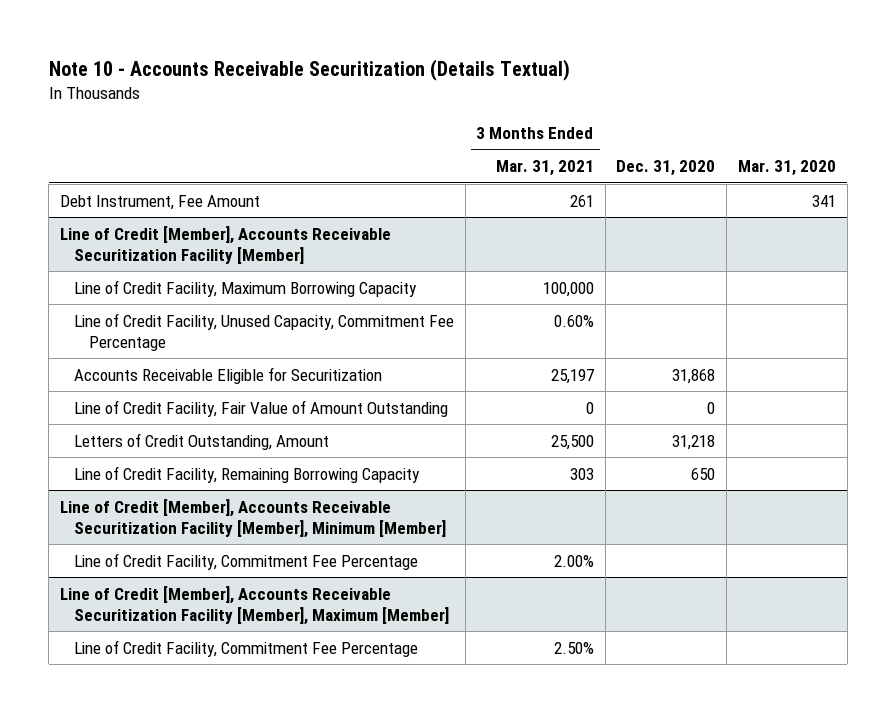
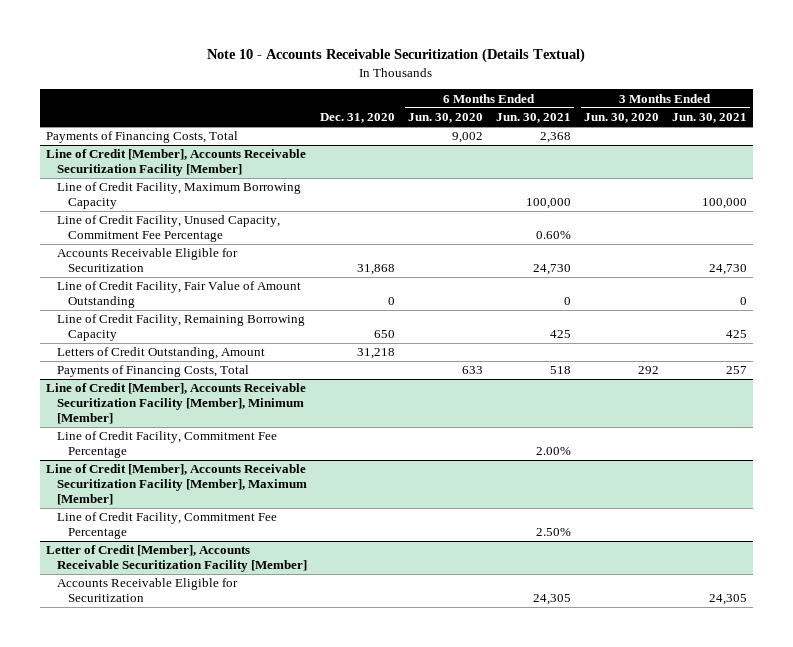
- | 3 Months Ended Mar. 31, 2021 | Dec. 31, 2020 | Mar. 31, 2020
+ | Dec. 31, 2020 | 6 Months Ended Jun. 30, 2020 | 6 Months Ended Jun. 30, 2021 | 3 Months Ended Jun. 30, 2020 | 3 Months Ended Jun. 30, 2021
- Debt Instrument, Fee Amount | 261 | | 341
+ Payments of Financing Costs, Total | | 9,002 | 2,368 | |
@ Line of Credit [Member], Accounts Receivable Securitization Facility [Member]
moved down: Letters of Credit Outstanding, Amount | 31,218 | | | |
+ Payments of Financing Costs, Total | | 633 | 518 | 292 | 257
+ Letter of Credit [Member], Accounts Receivable Securitization Facility [Member]
+ Accounts Receivable Eligible for Securitization | | | 24,305 | | 24,305

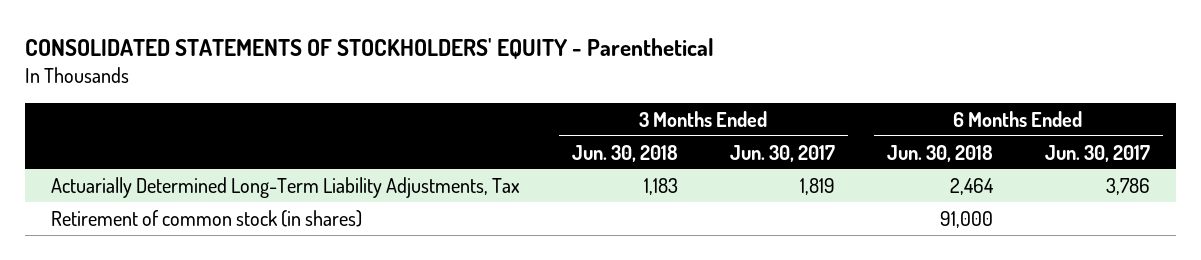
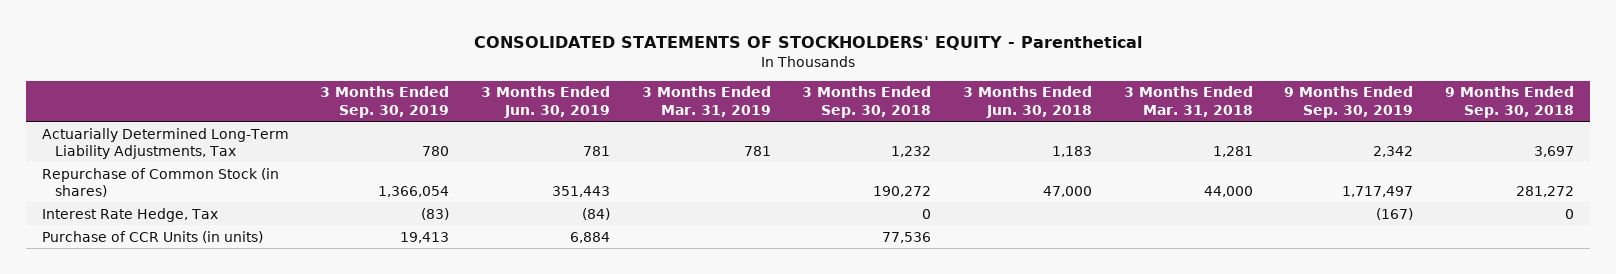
- | 3 Months Ended Jun. 30, 2018 | 3 Months Ended Jun. 30, 2017 | 6 Months Ended Jun. 30, 2018 | 6 Months Ended Jun. 30, 2017
+ | 3 Months Ended Sep. 30, 2019 | 3 Months Ended Jun. 30, 2019 | 3 Months Ended Mar. 31, 2019 | 3 Months Ended Sep. 30, 2018 | 3 Months Ended Jun. 30, 2018 | 3 Months Ended Mar. 31, 2018 | 9 Months Ended Sep. 30, 2019 | 9 Months Ended Sep. 30, 2018
- Retirement of common stock (in shares) | | | 91,000 |
+ Repurchase of Common Stock (in shares) | 1,366,054 | 351,443 | | 190,272 | 47,000 | 44,000 | 1,717,497 | 281,272
+ Interest Rate Hedge, Tax | (83) | (84) | | 0 | | | (167) | 0
+ Purchase of CCR Units (in units) | 19,413 | 6,884 | | 77,536 | | | |

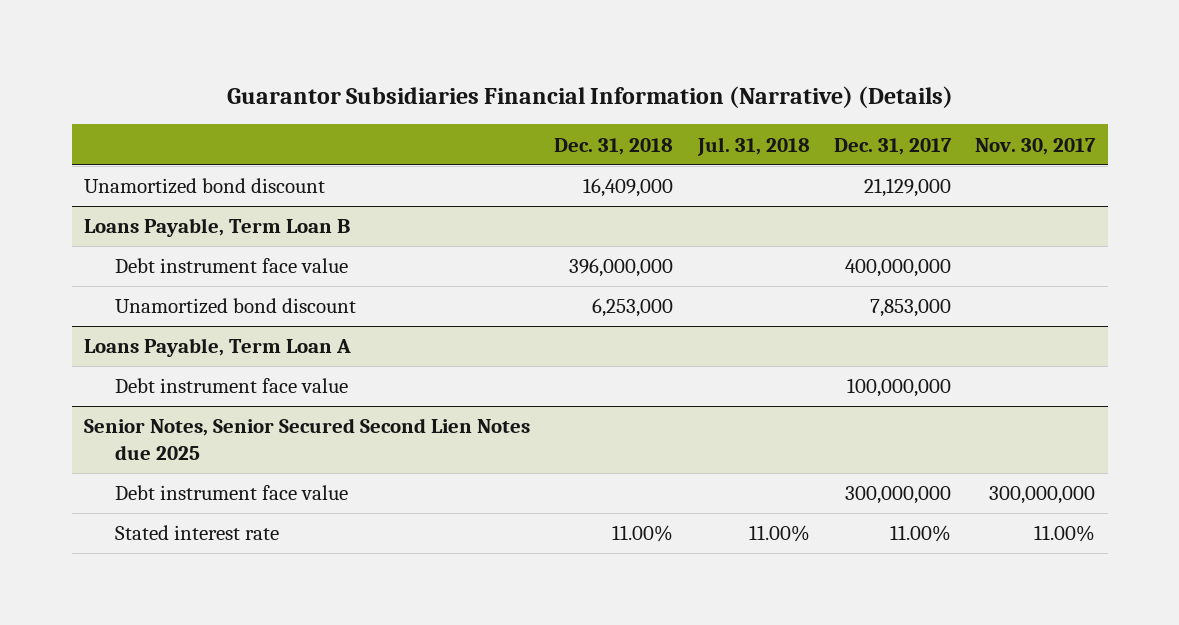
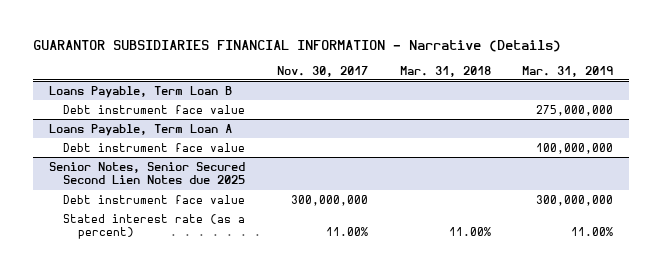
- Guarantor Subsidiaries Financial Information (Narrative) (Details)
+ GUARANTOR SUBSIDIARIES FINANCIAL INFORMATION - Narrative (Details)
- | Dec. 31, 2018 | Jul. 31, 2018 | Dec. 31, 2017 | Nov. 30, 2017
+ | Nov. 30, 2017 | Mar. 31, 2018 | Mar. 31, 2019
- Unamortized bond discount | 16,409,000 | | 21,129,000 |
@ Loans Payable, Term Loan B
- Unamortized bond discount | 6,253,000 | | 7,853,000 |
@ Senior Notes, Senior Secured Second Lien Notes due 2025
- Stated interest rate | 11.00% | 11.00% | 11.00% | 11.00%
+ Stated interest rate (as a percent) | 11.00% | 11.00% | 11.00%

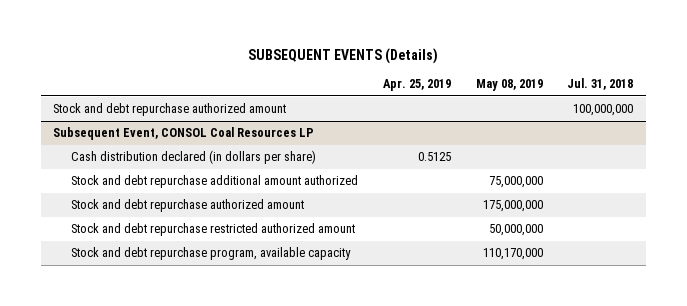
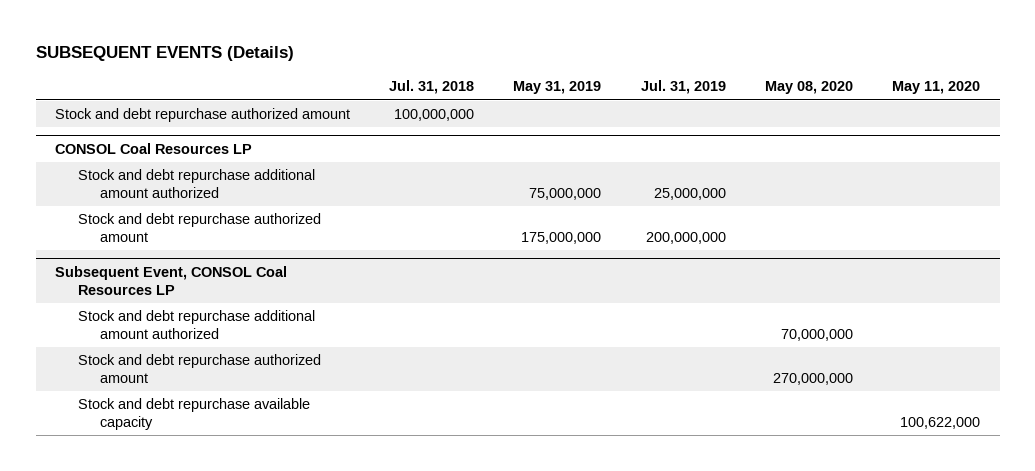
- | Apr. 25, 2019 | May 08, 2019 | Jul. 31, 2018
+ | Jul. 31, 2018 | May 31, 2019 | Jul. 31, 2019 | May 08, 2020 | May 11, 2020
+ CONSOL Coal Resources LP
+ Stock and debt repurchase additional amount authorized | | 75,000,000 | 25,000,000 | |
+ Stock and debt repurchase authorized amount | | 175,000,000 | 200,000,000 | |
@ Subsequent Event, CONSOL Coal Resources LP
- Cash distribution declared (in dollars per share) | 0.5125 | |
- Stock and debt repurchase restricted authorized amount | | 50,000,000 |
- Stock and debt repurchase program, available capacity | | 110,170,000 |
+ Stock and debt repurchase available capacity | | | | | 100,622,000

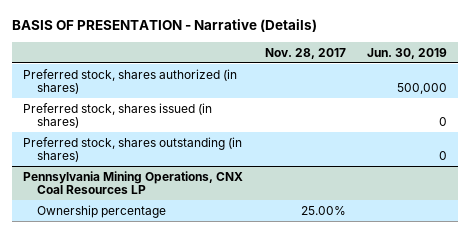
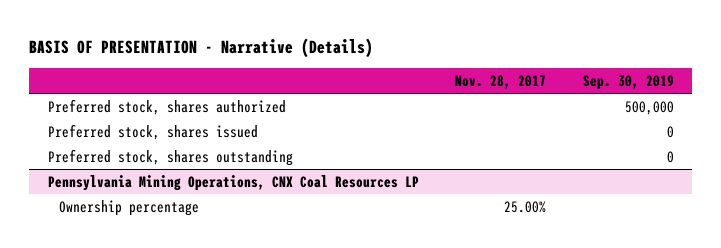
- | Nov. 28, 2017 | Jun. 30, 2019
+ | Nov. 28, 2017 | Sep. 30, 2019
- Preferred stock, shares authorized (in shares) | | 500,000
- Preferred stock, shares issued (in shares) | | 0
- Preferred stock, shares outstanding (in shares) | | 0
+ Preferred stock, shares authorized | | 500,000
+ Preferred stock, shares issued | | 0
+ Preferred stock, shares outstanding | | 0

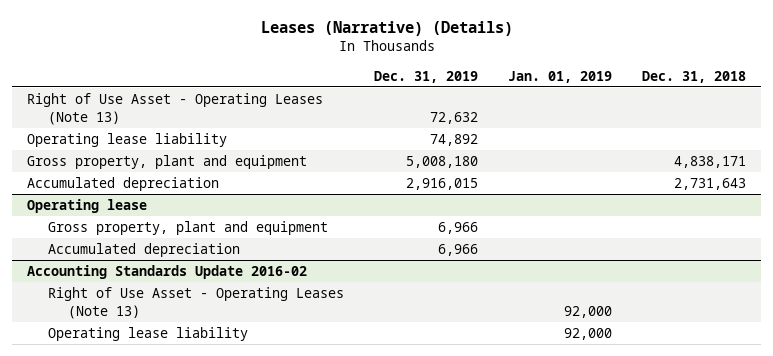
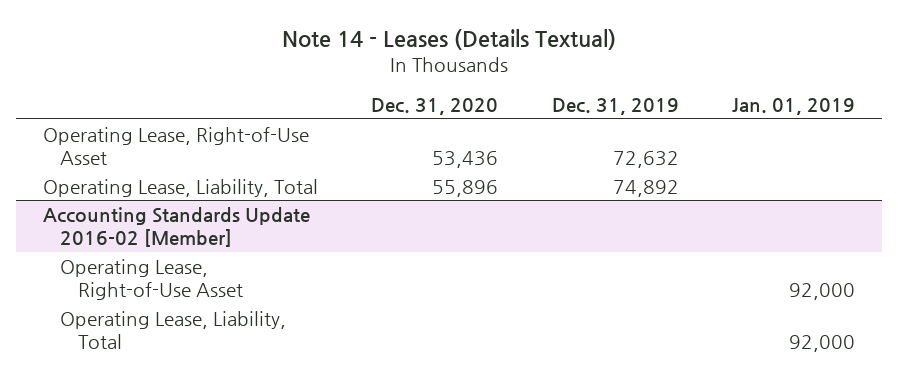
- Leases (Narrative) (Details)
+ Note 14 - Leases (Details Textual)
- | Dec. 31, 2019 | Jan. 01, 2019 | Dec. 31, 2018
+ | Dec. 31, 2020 | Dec. 31, 2019 | Jan. 01, 2019
- Right of Use Asset - Operating Leases (Note 13) | 72,632 | |
- Operating lease liability | 74,892 | |
- Gross property, plant and equipment | 5,008,180 | | 4,838,171
- Accumulated depreciation | 2,916,015 | | 2,731,643
- Operating lease
- Gross property, plant and equipment | 6,966 | |
- Accumulated depreciation | 6,966 | |
- Accounting Standards Update 2016-02
- Right of Use Asset - Operating Leases (Note 13) | | 92,000 |
- Operating lease liability | | 92,000 |
+ Operating Lease, Right-of-Use Asset | 53,436 | 72,632 |
+ Operating Lease, Liability, Total | 55,896 | 74,892 |
+ Accounting Standards Update 2016-02 [Member]
+ Operating Lease, Right-of-Use Asset | | | 92,000
+ Operating Lease, Liability, Total | | | 92,000

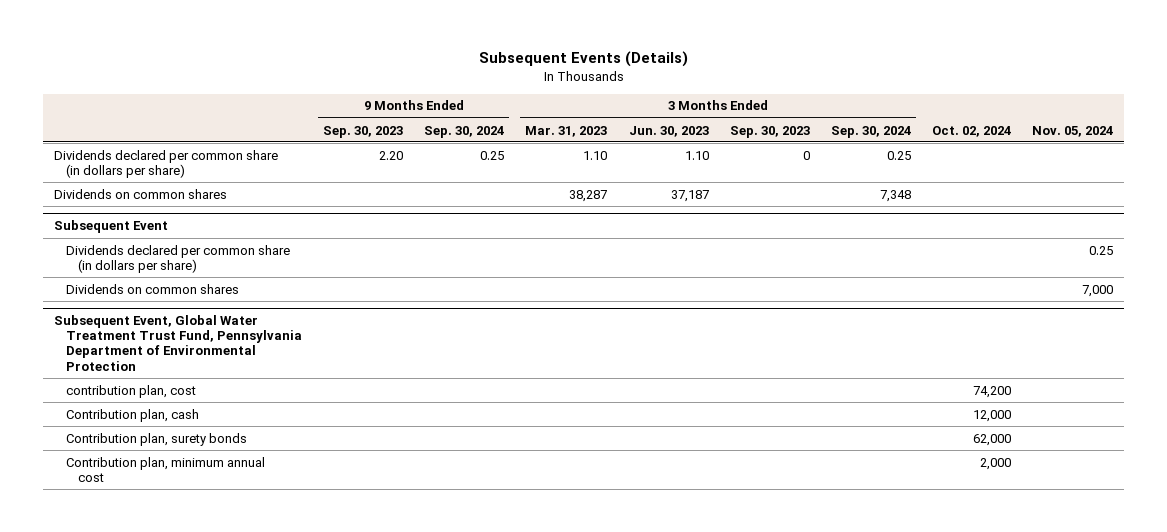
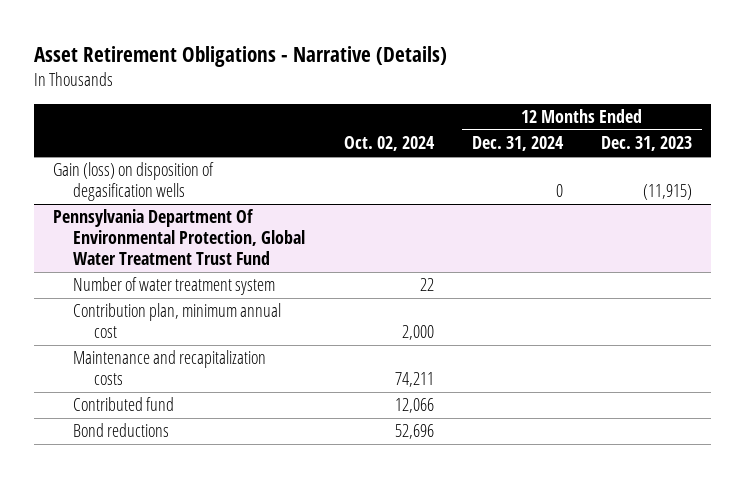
- Subsequent Events (Details)
+ Asset Retirement Obligations - Narrative (Details)
- | 9 Months Ended Sep. 30, 2023 | 9 Months Ended Sep. 30, 2024 | 3 Months Ended Mar. 31, 2023 | 3 Months Ended Jun. 30, 2023 | 3 Months Ended Sep. 30, 2023 | 3 Months Ended Sep. 30, 2024 | Oct. 02, 2024 | Nov. 05, 2024
+ | Oct. 02, 2024 | 12 Months Ended Dec. 31, 2024 | 12 Months Ended Dec. 31, 2023
- Dividends declared per common share (in dollars per share) | 2.20 | 0.25 | 1.10 | 1.10 | 0 | 0.25 | |
- Dividends on common shares | | | 38,287 | 37,187 | | 7,348 | |
- Subsequent Event
- Dividends declared per common share (in dollars per share) | | | | | | | | 0.25
- Dividends on common shares | | | | | | | | 7,000
- Subsequent Event, Global Water Treatment Trust Fund, Pennsylvania Department of Environmental Protection
- contribution plan, cost | | | | | | | 74,200 |
- Contribution plan, cash | | | | | | | 12,000 |
- Contribution plan, surety bonds | | | | | | | 62,000 |
+ Gain (loss) on disposition of degasification wells | | 0 | (11,915)
+ Pennsylvania Department Of Environmental Protection, Global Water Treatment Trust Fund
+ Number of water treatment system | 22 | |
+ Maintenance and recapitalization costs | 74,211 | |
+ Contributed fund | 12,066 | |
+ Bond reductions | 52,696 | |

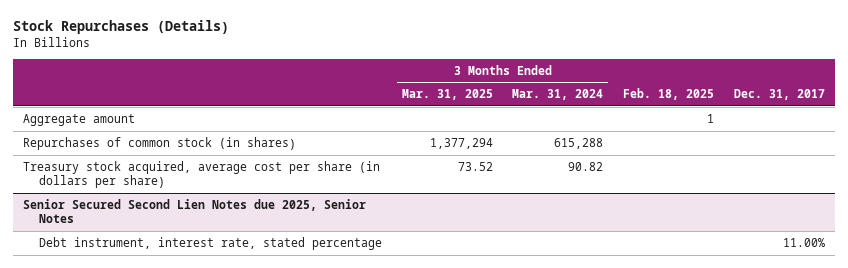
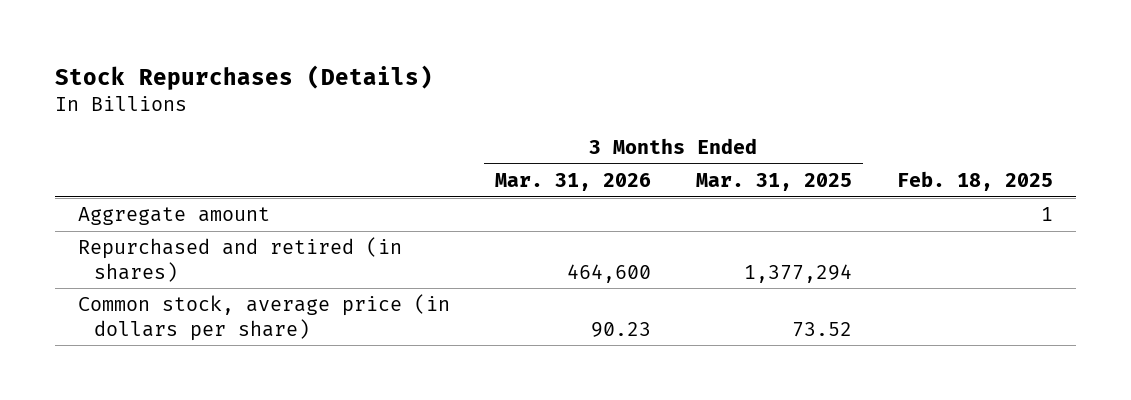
- | 3 Months Ended Mar. 31, 2025 | 3 Months Ended Mar. 31, 2024 | Feb. 18, 2025 | Dec. 31, 2017
+ | 3 Months Ended Mar. 31, 2026 | 3 Months Ended Mar. 31, 2025 | Feb. 18, 2025
- Repurchases of common stock (in shares) | 1,377,294 | 615,288 | |
- Treasury stock acquired, average cost per share (in dollars per share) | 73.52 | 90.82 | |
- Senior Secured Second Lien Notes due 2025, Senior Notes
- Debt instrument, interest rate, stated percentage | | | | 11.00%
+ Repurchased and retired (in shares) | 464,600 | 1,377,294 |
+ Common stock, average price (in dollars per share) | 90.23 | 73.52 |

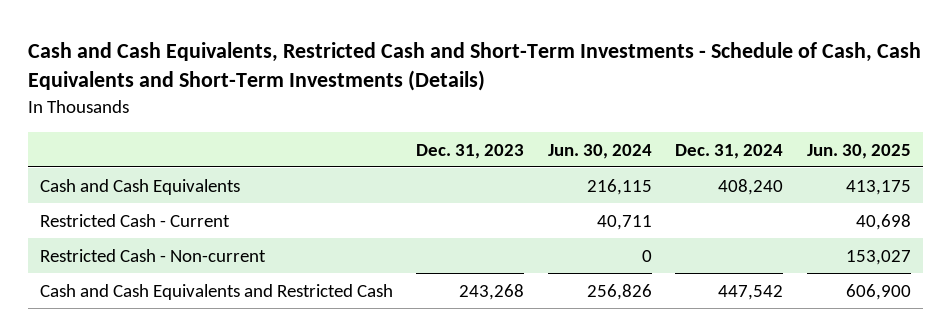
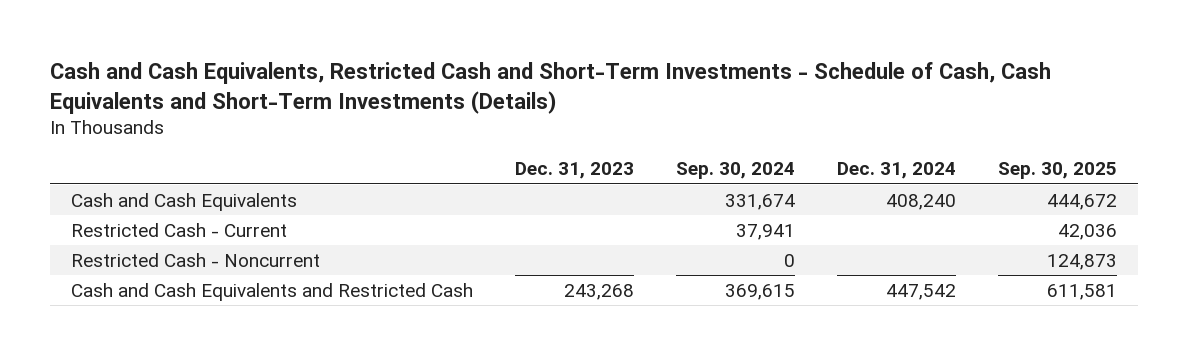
- | Dec. 31, 2023 | Jun. 30, 2024 | Dec. 31, 2024 | Jun. 30, 2025
+ | Dec. 31, 2023 | Sep. 30, 2024 | Dec. 31, 2024 | Sep. 30, 2025
- Restricted Cash - Non-current | | 0 | | 153,027
+ Restricted Cash - Noncurrent | | 0 | | 124,873

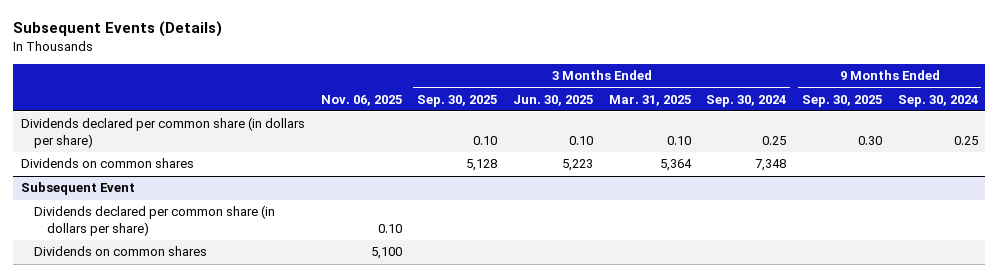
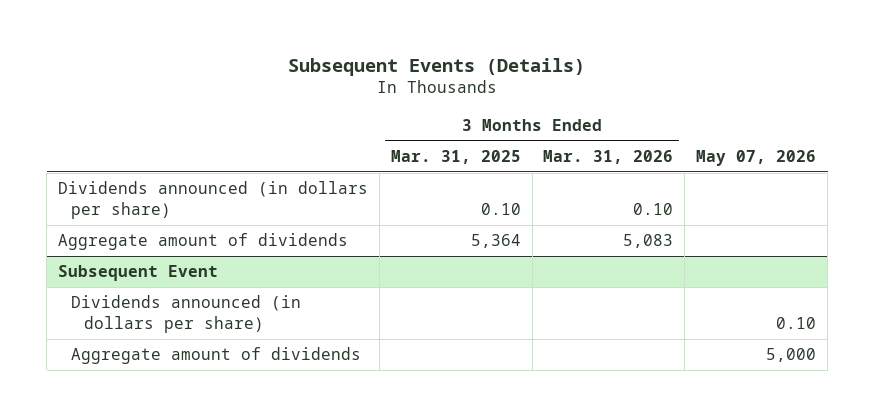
- | Nov. 06, 2025 | 3 Months Ended Sep. 30, 2025 | 3 Months Ended Jun. 30, 2025 | 3 Months Ended Mar. 31, 2025 | 3 Months Ended Sep. 30, 2024 | 9 Months Ended Sep. 30, 2025 | 9 Months Ended Sep. 30, 2024
+ | 3 Months Ended Mar. 31, 2025 | 3 Months Ended Mar. 31, 2026 | May 07, 2026
- Dividends declared per common share (in dollars per share) | | 0.10 | 0.10 | 0.10 | 0.25 | 0.30 | 0.25
- Dividends on common shares | | 5,128 | 5,223 | 5,364 | 7,348 | |
+ Dividends announced (in dollars per share) | 0.10 | 0.10 |
+ Aggregate amount of dividends | 5,364 | 5,083 |
@ Subsequent Event
- Dividends declared per common share (in dollars per share) | 0.10 | | | | | |
- Dividends on common shares | 5,100 | | | | | |
+ Dividends announced (in dollars per share) | | | 0.10
+ Aggregate amount of dividends | | | 5,000

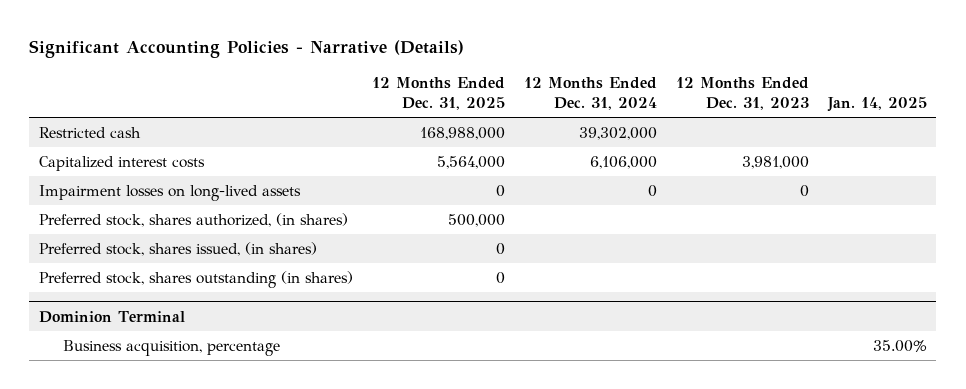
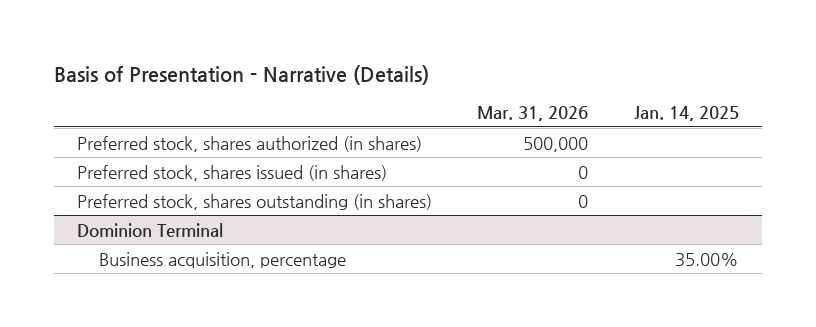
- Significant Accounting Policies - Narrative (Details)
+ Basis of Presentation - Narrative (Details)
- | 12 Months Ended Dec. 31, 2025 | 12 Months Ended Dec. 31, 2024 | 12 Months Ended Dec. 31, 2023 | Jan. 14, 2025
+ | Mar. 31, 2026 | Jan. 14, 2025
- Restricted cash | 168,988,000 | 39,302,000 | |
- Capitalized interest costs | 5,564,000 | 6,106,000 | 3,981,000 |
- Impairment losses on long-lived assets | 0 | 0 | 0 |
- Preferred stock, shares authorized, (in shares) | 500,000 | | |
- Preferred stock, shares issued, (in shares) | 0 | | |
+ Preferred stock, shares authorized (in shares) | 500,000 |
+ Preferred stock, shares issued (in shares) | 0 |

